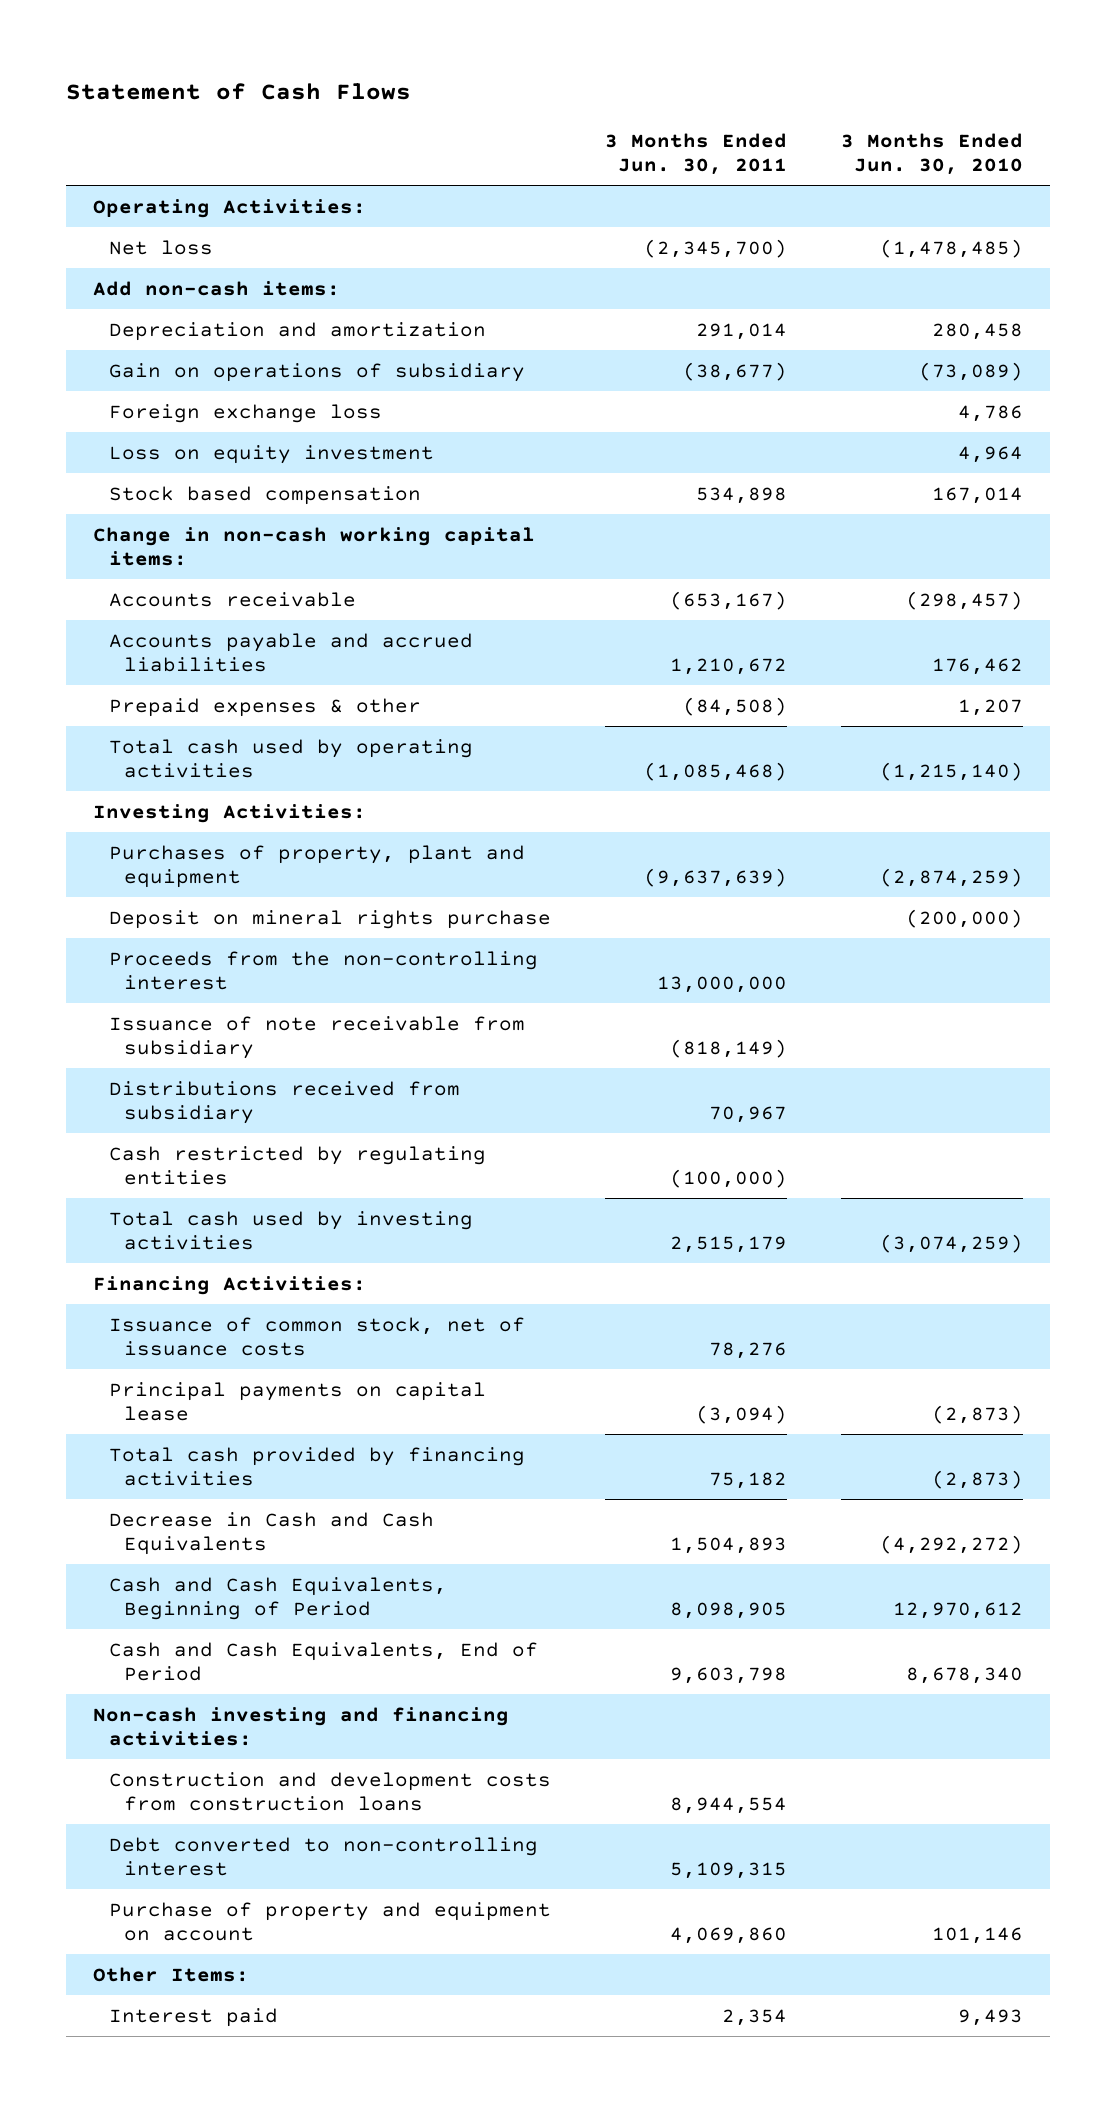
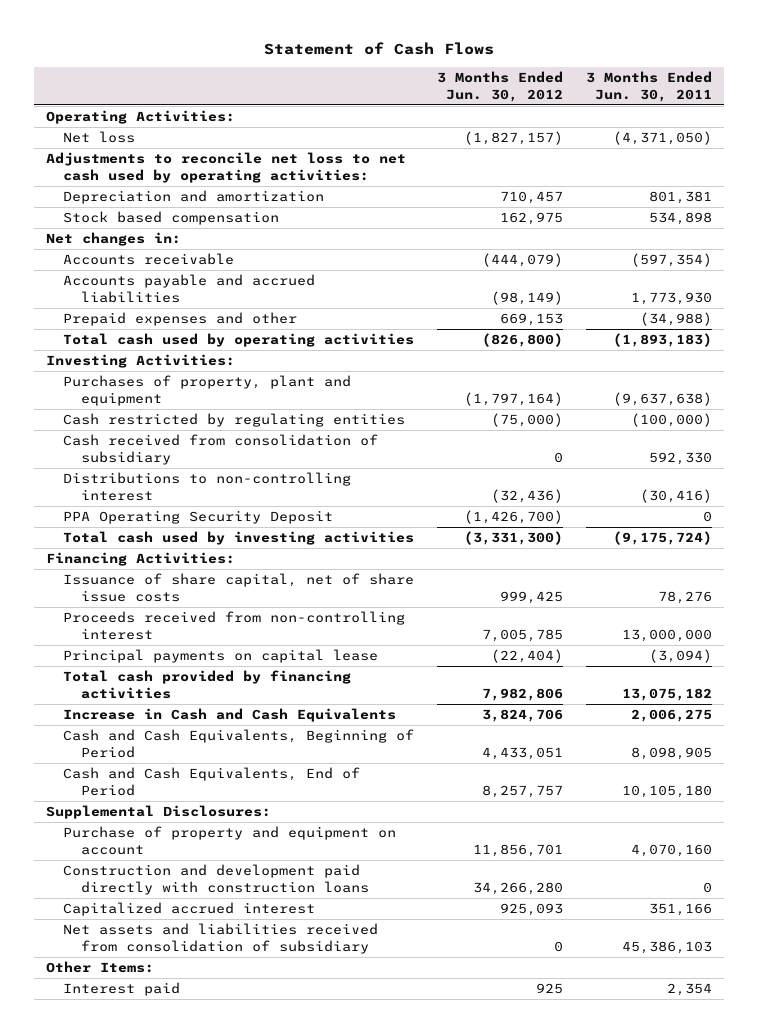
- | 3 Months Ended Jun. 30, 2011 | 3 Months Ended Jun. 30, 2010
+ | 3 Months Ended Jun. 30, 2012 | 3 Months Ended Jun. 30, 2011
- Net loss | (2,345,700) | (1,478,485)
- Add non-cash items:
- Depreciation and amortization | 291,014 | 280,458
- Gain on operations of subsidiary | (38,677) | (73,089)
- Foreign exchange loss | | 4,786
- Loss on equity investment | | 4,964
+ Net loss | (1,827,157) | (4,371,050)
+ Adjustments to reconcile net loss to net cash used by operating activities:
+ Depreciation and amortization | 710,457 | 801,381
- Change in non-cash working capital items:
- Accounts receivable | (653,167) | (298,457)
- Accounts payable and accrued liabilities | 1,210,672 | 176,462
- Prepaid expenses & other | (84,508) | 1,207
- Total cash used by operating activities | (1,085,468) | (1,215,140)
+ Net changes in:
+ Accounts receivable | (444,079) | (597,354)
+ Accounts payable and accrued liabilities | (98,149) | 1,773,930
+ Prepaid expenses and other | 669,153 | (34,988)
+ Total cash used by operating activities | (826,800) | (1,893,183)
- Purchases of property, plant and equipment | (9,637,639) | (2,874,259)
- Deposit on mineral rights purchase | | (200,000)
- Proceeds from the non-controlling interest | 13,000,000 |
- Issuance of note receivable from subsidiary | (818,149) |
- Distributions received from subsidiary | 70,967 |
+ Purchases of property, plant and equipment | (1,797,164) | (9,637,638)
- Total cash used by investing activities | 2,515,179 | (3,074,259)
+ Cash received from consolidation of subsidiary | 0 | 592,330
+ Distributions to non-controlling interest | (32,436) | (30,416)
+ PPA Operating Security Deposit | (1,426,700) | 0
+ Total cash used by investing activities | (3,331,300) | (9,175,724)
- Issuance of common stock, net of issuance costs | 78,276 |
+ Issuance of share capital, net of share issue costs | 999,425 | 78,276
+ Proceeds received from non-controlling interest | 7,005,785 | 13,000,000
- Total cash provided by financing activities | 75,182 | (2,873)
- Decrease in Cash and Cash Equivalents | 1,504,893 | (4,292,272)
+ Total cash provided by financing activities | 7,982,806 | 13,075,182
+ Increase in Cash and Cash Equivalents | 3,824,706 | 2,006,275
- Cash and Cash Equivalents, End of Period | 9,603,798 | 8,678,340
- Non-cash investing and financing activities:
- Construction and development costs from construction loans | 8,944,554 |
- Debt converted to non-controlling interest | 5,109,315 |
- Purchase of property and equipment on account | 4,069,860 | 101,146
+ Cash and Cash Equivalents, End of Period | 8,257,757 | 10,105,180
+ Supplemental Disclosures:
+ Purchase of property and equipment on account | 11,856,701 | 4,070,160
+ Construction and development paid directly with construction loans | 34,266,280 | 0
+ Capitalized accrued interest | 925,093 | 351,166
+ Net assets and liabilities received from consolidation of subsidiary | 0 | 45,386,103

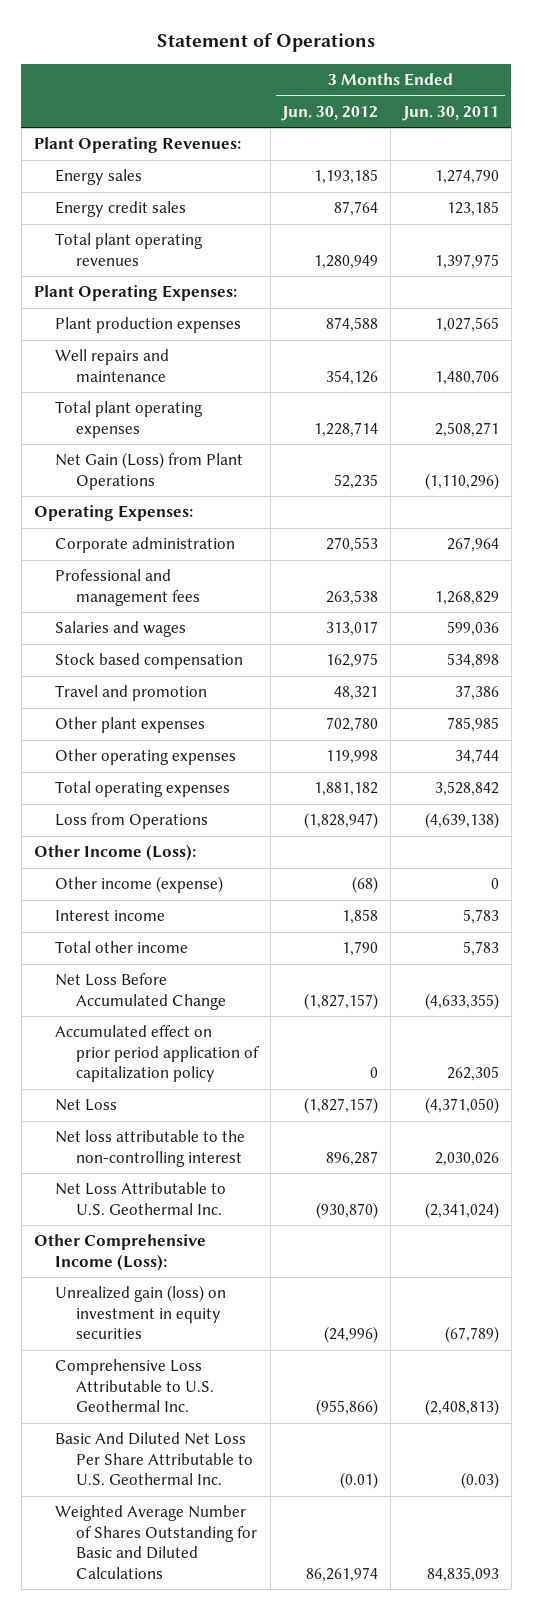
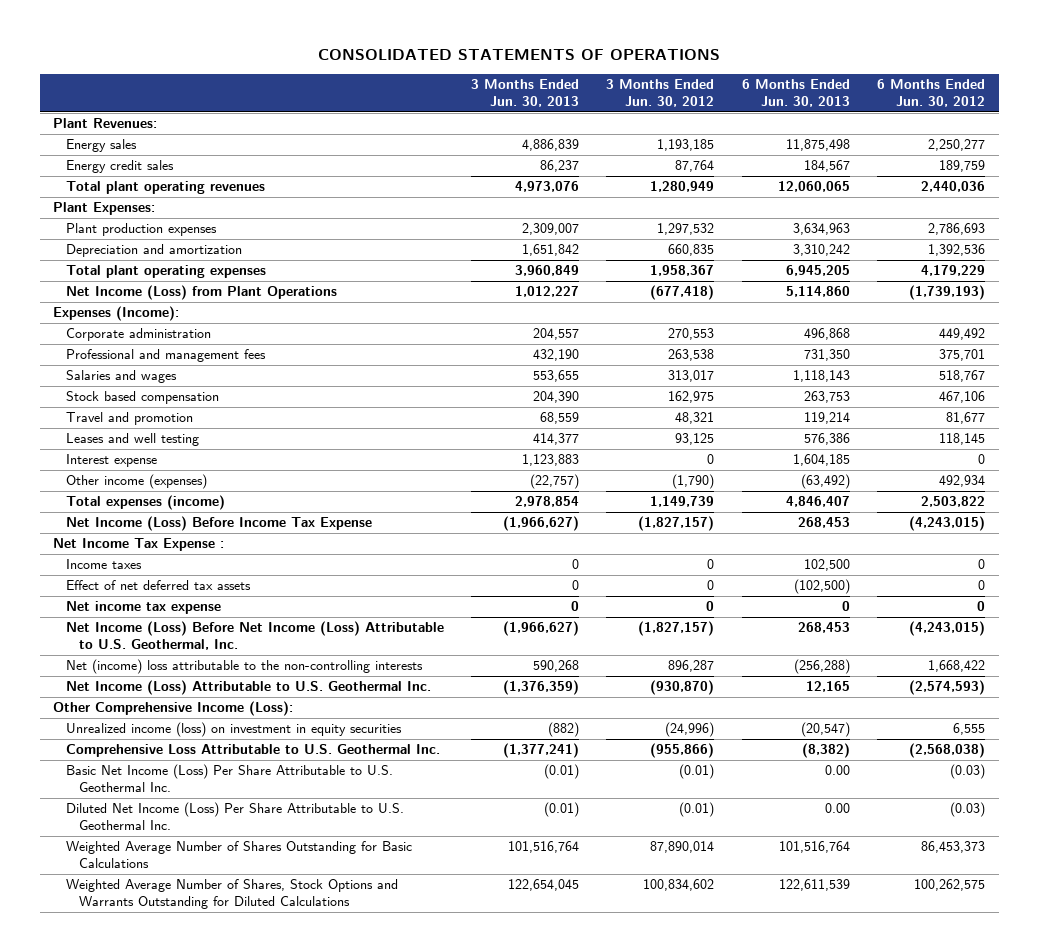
- Statement of Operations
+ CONSOLIDATED STATEMENTS OF OPERATIONS
- | 3 Months Ended Jun. 30, 2012 | 3 Months Ended Jun. 30, 2011
+ | 3 Months Ended Jun. 30, 2013 | 3 Months Ended Jun. 30, 2012 | 6 Months Ended Jun. 30, 2013 | 6 Months Ended Jun. 30, 2012
- Plant Operating Revenues:
+ Plant Revenues:
- Plant Operating Expenses:
- Plant production expenses | 874,588 | 1,027,565
- Well repairs and maintenance | 354,126 | 1,480,706
- Total plant operating expenses | 1,228,714 | 2,508,271
- Net Gain (Loss) from Plant Operations | 52,235 | (1,110,296)
- Operating Expenses:
+ Plant Expenses:
+ Plant production expenses | 2,309,007 | 1,297,532 | 3,634,963 | 2,786,693
+ Depreciation and amortization | 1,651,842 | 660,835 | 3,310,242 | 1,392,536
+ Total plant operating expenses | 3,960,849 | 1,958,367 | 6,945,205 | 4,179,229
+ Net Income (Loss) from Plant Operations | 1,012,227 | (677,418) | 5,114,860 | (1,739,193)
+ Expenses (Income):
- Other plant expenses | 702,780 | 785,985
- Other operating expenses | 119,998 | 34,744
- Total operating expenses | 1,881,182 | 3,528,842
- Loss from Operations | (1,828,947) | (4,639,138)
- Other Income (Loss):
- Other income (expense) | (68) | 0
- Interest income | 1,858 | 5,783
- Total other income | 1,790 | 5,783
- Net Loss Before Accumulated Change | (1,827,157) | (4,633,355)
- Accumulated effect on prior period application of capitalization policy | 0 | 262,305
- Net Loss | (1,827,157) | (4,371,050)
- Net loss attributable to the non-controlling interest | 896,287 | 2,030,026
- Net Loss Attributable to U.S. Geothermal Inc. | (930,870) | (2,341,024)
+ Leases and well testing | 414,377 | 93,125 | 576,386 | 118,145
+ Interest expense | 1,123,883 | 0 | 1,604,185 | 0
+ Other income (expenses) | (22,757) | (1,790) | (63,492) | 492,934
+ Total expenses (income) | 2,978,854 | 1,149,739 | 4,846,407 | 2,503,822
+ Net Income (Loss) Before Income Tax Expense | (1,966,627) | (1,827,157) | 268,453 | (4,243,015)
+ Net Income Tax Expense :
+ Income taxes | 0 | 0 | 102,500 | 0
+ Effect of net deferred tax assets | 0 | 0 | (102,500) | 0
+ Net income tax expense | 0 | 0 | 0 | 0
+ Net Income (Loss) Before Net Income (Loss) Attributable to U.S. Geothermal, Inc. | (1,966,627) | (1,827,157) | 268,453 | (4,243,015)
+ Net (income) loss attributable to the non-controlling interests | 590,268 | 896,287 | (256,288) | 1,668,422
+ Net Income (Loss) Attributable to U.S. Geothermal Inc. | (1,376,359) | (930,870) | 12,165 | (2,574,593)
- Unrealized gain (loss) on investment in equity securities | (24,996) | (67,789)
+ Unrealized income (loss) on investment in equity securities | (882) | (24,996) | (20,547) | 6,555
- Basic And Diluted Net Loss Per Share Attributable to U.S. Geothermal Inc. | (0.01) | (0.03)
- Weighted Average Number of Shares Outstanding for Basic and Diluted Calculations | 86,261,974 | 84,835,093
+ Basic Net Income (Loss) Per Share Attributable to U.S. Geothermal Inc. | (0.01) | (0.01) | 0.00 | (0.03)
+ Diluted Net Income (Loss) Per Share Attributable to U.S. Geothermal Inc. | (0.01) | (0.01) | 0.00 | (0.03)
+ Weighted Average Number of Shares Outstanding for Basic Calculations | 101,516,764 | 87,890,014 | 101,516,764 | 86,453,373
+ Weighted Average Number of Shares, Stock Options and Warrants Outstanding for Diluted Calculations | 122,654,045 | 100,834,602 | 122,611,539 | 100,262,575

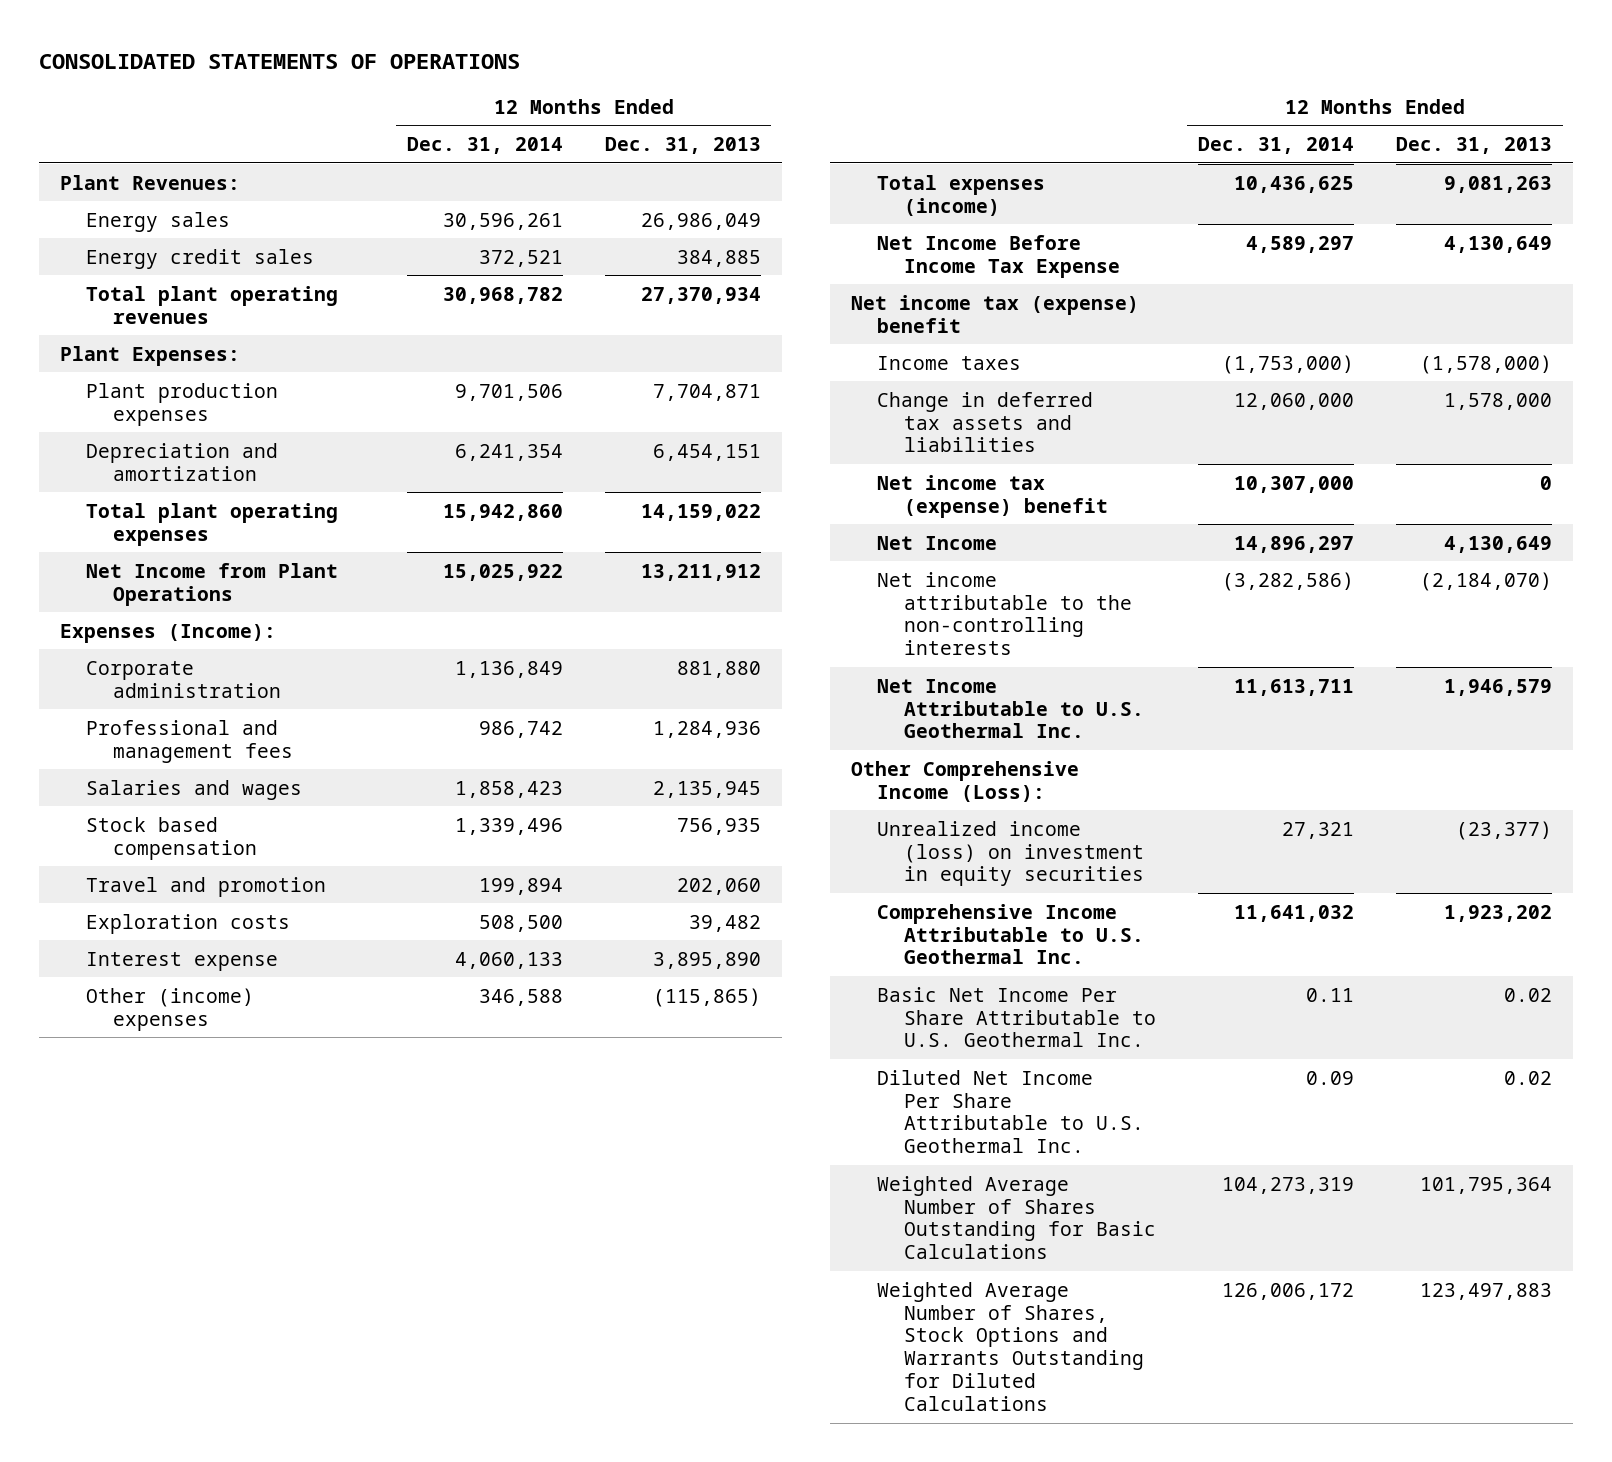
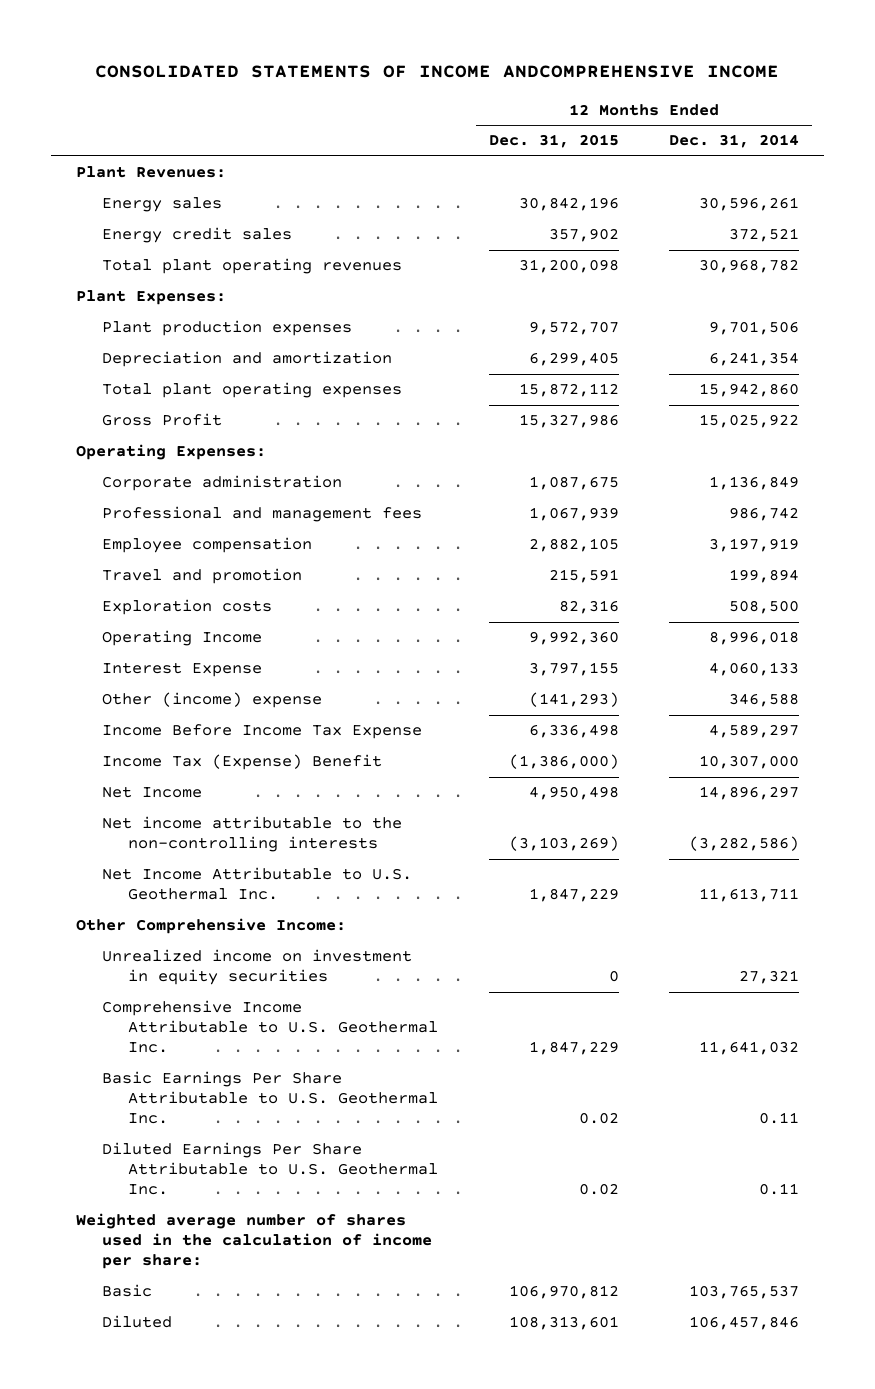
- CONSOLIDATED STATEMENTS OF OPERATIONS
+ CONSOLIDATED STATEMENTS OF INCOME ANDCOMPREHENSIVE INCOME
- | 12 Months Ended Dec. 31, 2014 | 12 Months Ended Dec. 31, 2013
+ | 12 Months Ended Dec. 31, 2015 | 12 Months Ended Dec. 31, 2014
- Net Income from Plant Operations | 15,025,922 | 13,211,912
- Expenses (Income):
+ Gross Profit | 15,327,986 | 15,025,922
+ Operating Expenses:
- Salaries and wages | 1,858,423 | 2,135,945
- Stock based compensation | 1,339,496 | 756,935
+ Employee compensation | 2,882,105 | 3,197,919
- Interest expense | 4,060,133 | 3,895,890
- Other (income) expenses | 346,588 | (115,865)
- Total expenses (income) | 10,436,625 | 9,081,263
- Net Income Before Income Tax Expense | 4,589,297 | 4,130,649
- Net income tax (expense) benefit
- Income taxes | (1,753,000) | (1,578,000)
- Change in deferred tax assets and liabilities | 12,060,000 | 1,578,000
- Net income tax (expense) benefit | 10,307,000 | 0
+ Operating Income | 9,992,360 | 8,996,018
+ Interest Expense | 3,797,155 | 4,060,133
+ Other (income) expense | (141,293) | 346,588
+ Income Before Income Tax Expense | 6,336,498 | 4,589,297
+ Income Tax (Expense) Benefit | (1,386,000) | 10,307,000
- Other Comprehensive Income (Loss):
- Unrealized income (loss) on investment in equity securities | 27,321 | (23,377)
+ Other Comprehensive Income:
+ Unrealized income on investment in equity securities | 0 | 27,321
- Basic Net Income Per Share Attributable to U.S. Geothermal Inc. | 0.11 | 0.02
- Diluted Net Income Per Share Attributable to U.S. Geothermal Inc. | 0.09 | 0.02
- Weighted Average Number of Shares Outstanding for Basic Calculations | 104,273,319 | 101,795,364
- Weighted Average Number of Shares, Stock Options and Warrants Outstanding for Diluted Calculations | 126,006,172 | 123,497,883
+ Basic Earnings Per Share Attributable to U.S. Geothermal Inc. | 0.02 | 0.11
+ Diluted Earnings Per Share Attributable to U.S. Geothermal Inc. | 0.02 | 0.11
+ Weighted average number of shares used in the calculation of income per share:
+ Basic | 106,970,812 | 103,765,537
+ Diluted | 108,313,601 | 106,457,846

